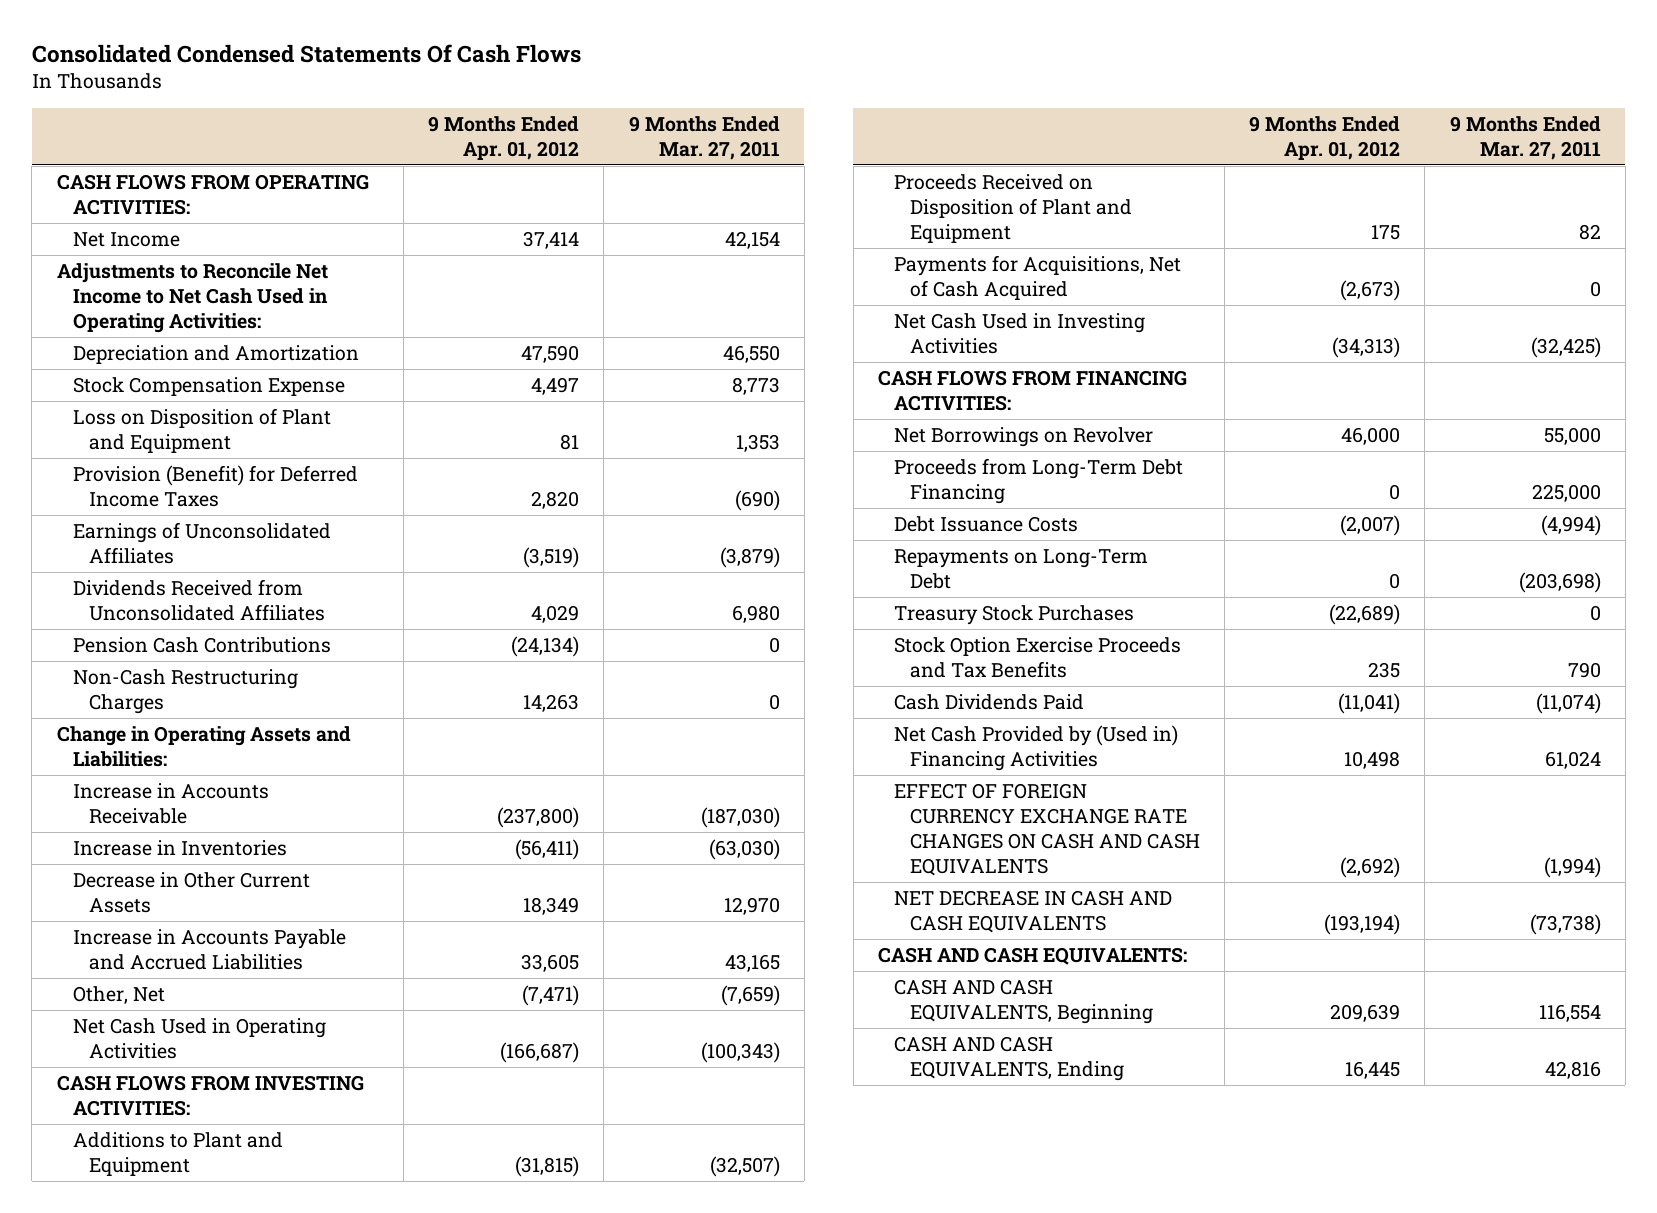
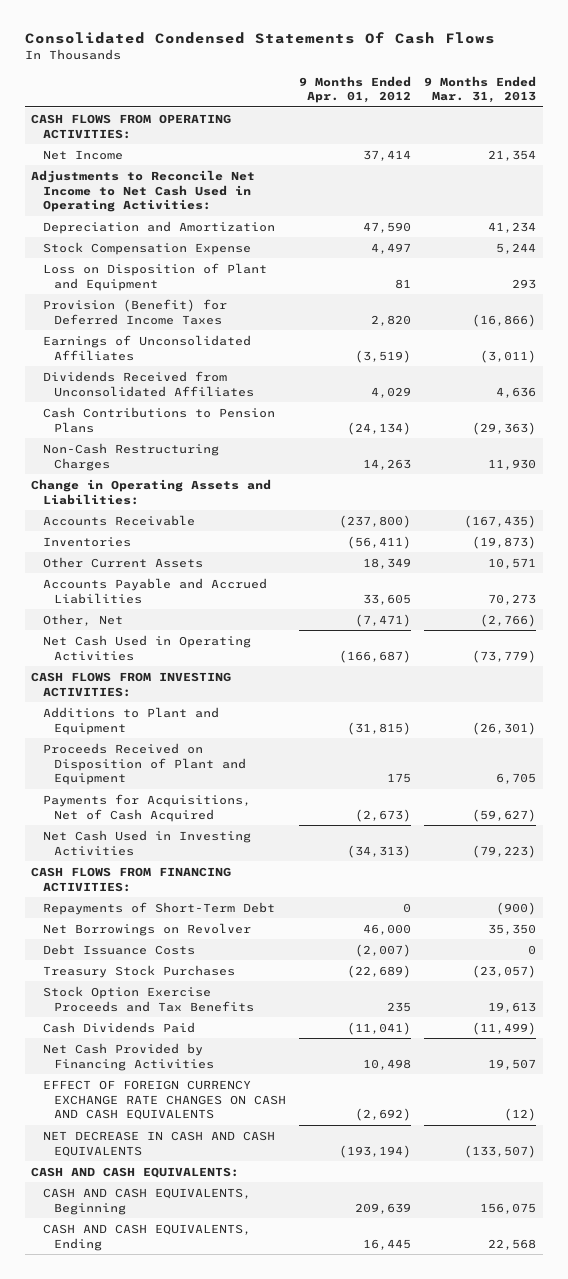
- | 9 Months Ended Apr. 01, 2012 | 9 Months Ended Mar. 27, 2011
+ | 9 Months Ended Apr. 01, 2012 | 9 Months Ended Mar. 31, 2013
- Pension Cash Contributions | (24,134) | 0
+ Cash Contributions to Pension Plans | (24,134) | (29,363)
- Increase in Accounts Receivable | (237,800) | (187,030)
- Increase in Inventories | (56,411) | (63,030)
- Decrease in Other Current Assets | 18,349 | 12,970
- Increase in Accounts Payable and Accrued Liabilities | 33,605 | 43,165
+ Accounts Receivable | (237,800) | (167,435)
+ Inventories | (56,411) | (19,873)
+ Other Current Assets | 18,349 | 10,571
+ Accounts Payable and Accrued Liabilities | 33,605 | 70,273
+ Repayments of Short-Term Debt | 0 | (900)
- Proceeds from Long-Term Debt Financing | 0 | 225,000
- Repayments on Long-Term Debt | 0 | (203,698)
- Net Cash Provided by (Used in) Financing Activities | 10,498 | 61,024
+ Net Cash Provided by Financing Activities | 10,498 | 19,507

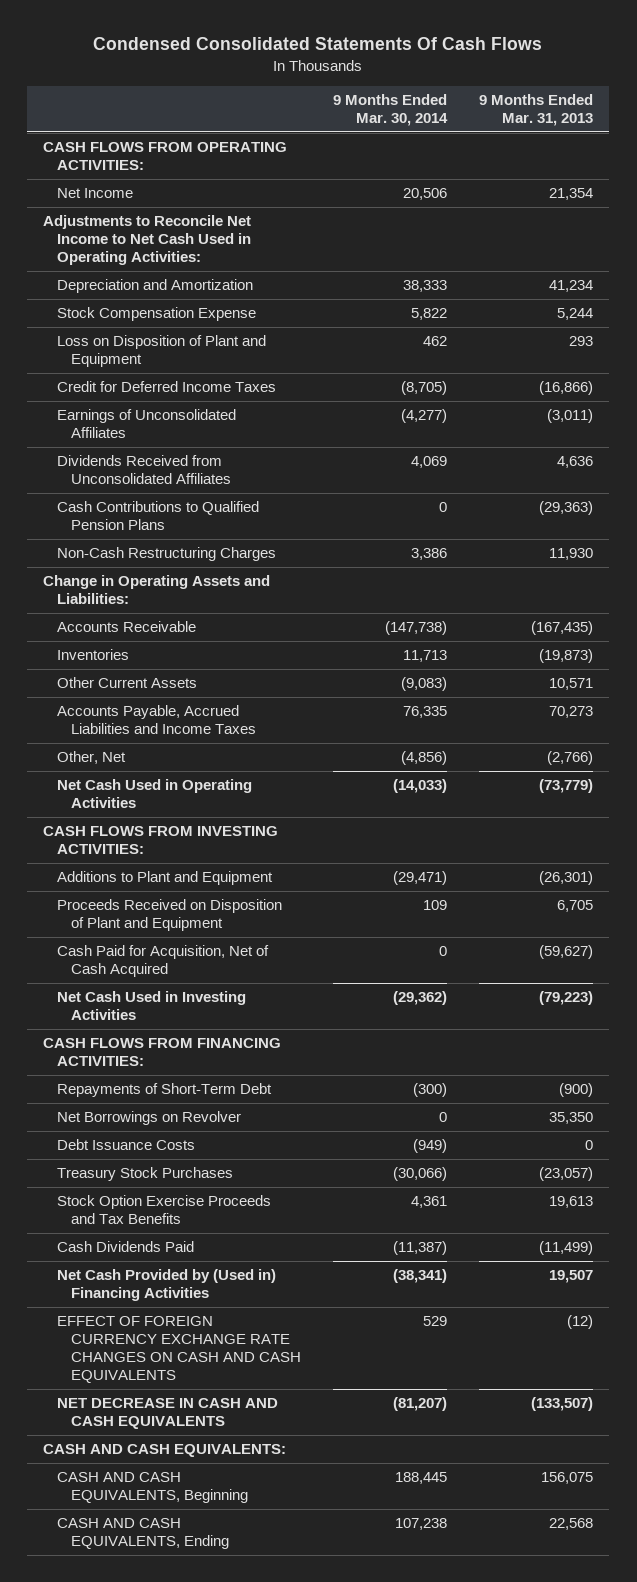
- Consolidated Condensed Statements Of Cash Flows
+ Condensed Consolidated Statements Of Cash Flows
- | 9 Months Ended Apr. 01, 2012 | 9 Months Ended Mar. 31, 2013
+ | 9 Months Ended Mar. 30, 2014 | 9 Months Ended Mar. 31, 2013
- Provision (Benefit) for Deferred Income Taxes | 2,820 | (16,866)
+ Credit for Deferred Income Taxes | (8,705) | (16,866)
- Cash Contributions to Pension Plans | (24,134) | (29,363)
+ Cash Contributions to Qualified Pension Plans | 0 | (29,363)
- Accounts Payable and Accrued Liabilities | 33,605 | 70,273
+ Accounts Payable, Accrued Liabilities and Income Taxes | 76,335 | 70,273
- Payments for Acquisitions, Net of Cash Acquired | (2,673) | (59,627)
+ Cash Paid for Acquisition, Net of Cash Acquired | 0 | (59,627)
- Net Cash Provided by Financing Activities | 10,498 | 19,507
+ Net Cash Provided by (Used in) Financing Activities | (38,341) | 19,507

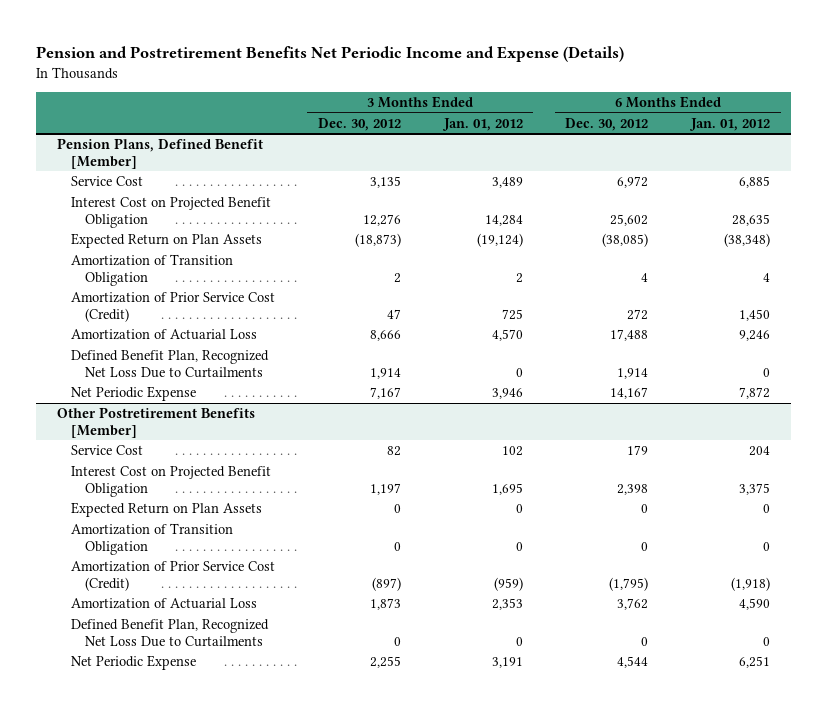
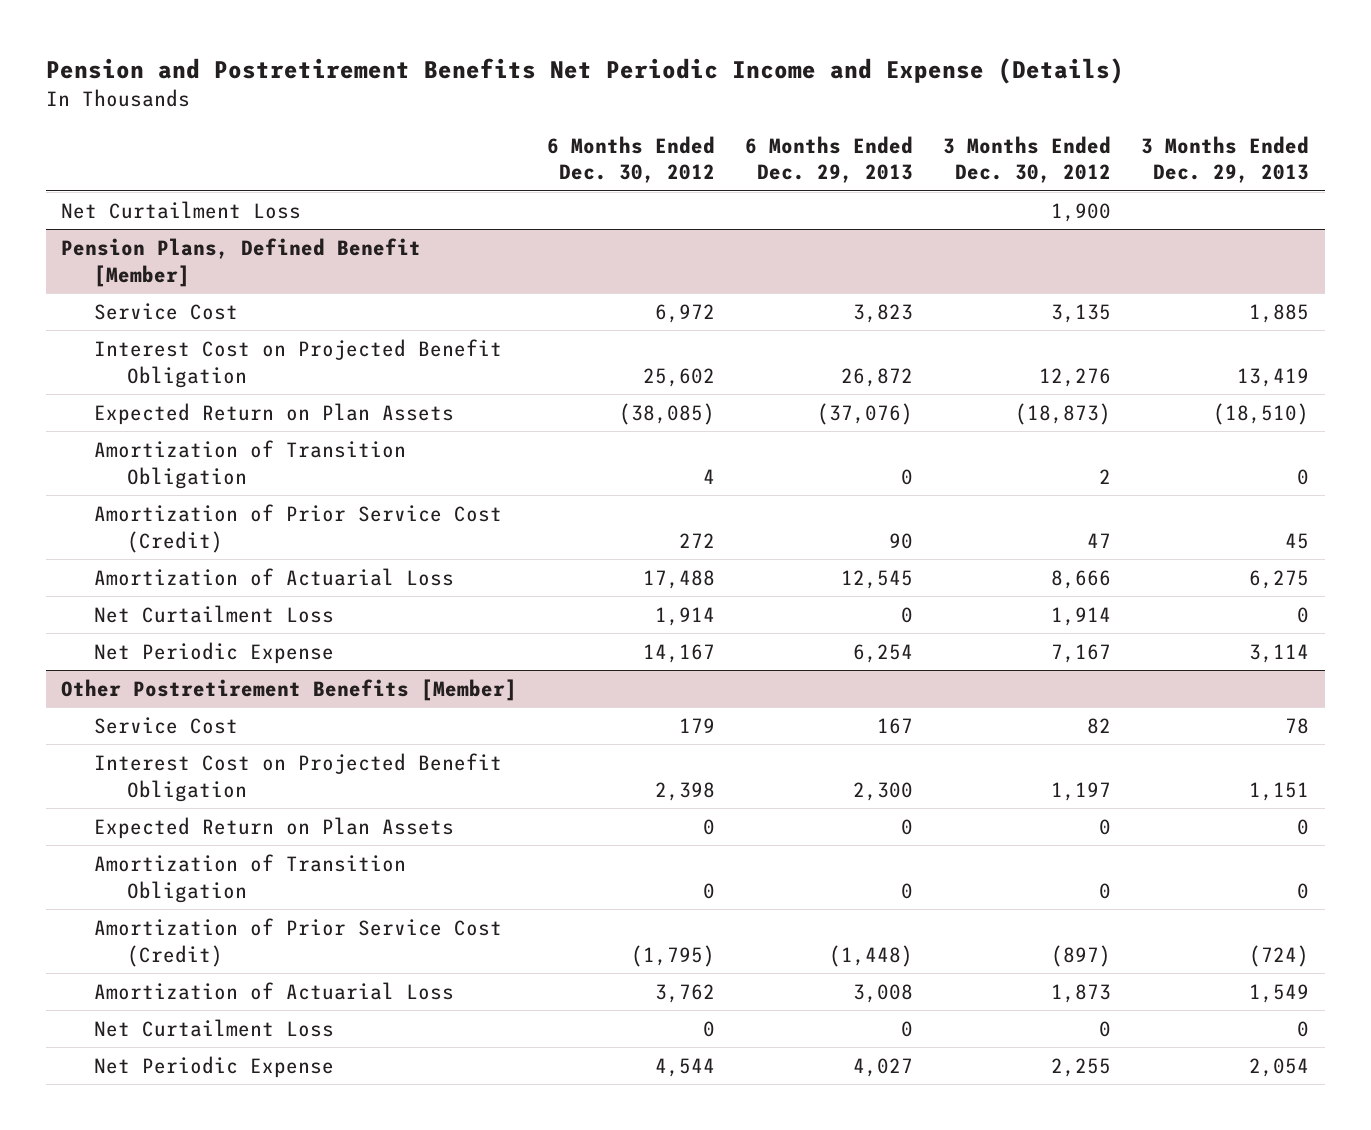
- | 3 Months Ended Dec. 30, 2012 | 3 Months Ended Jan. 01, 2012 | 6 Months Ended Dec. 30, 2012 | 6 Months Ended Jan. 01, 2012
+ | 6 Months Ended Dec. 30, 2012 | 6 Months Ended Dec. 29, 2013 | 3 Months Ended Dec. 30, 2012 | 3 Months Ended Dec. 29, 2013
+ Net Curtailment Loss | | | 1,900 |
@ Pension Plans, Defined Benefit [Member]
- Defined Benefit Plan, Recognized Net Loss Due to Curtailments | 1,914 | 0 | 1,914 | 0
+ Net Curtailment Loss | 1,914 | 0 | 1,914 | 0
@ Other Postretirement Benefits [Member]
- Defined Benefit Plan, Recognized Net Loss Due to Curtailments | 0 | 0 | 0 | 0
+ Net Curtailment Loss | 0 | 0 | 0 | 0

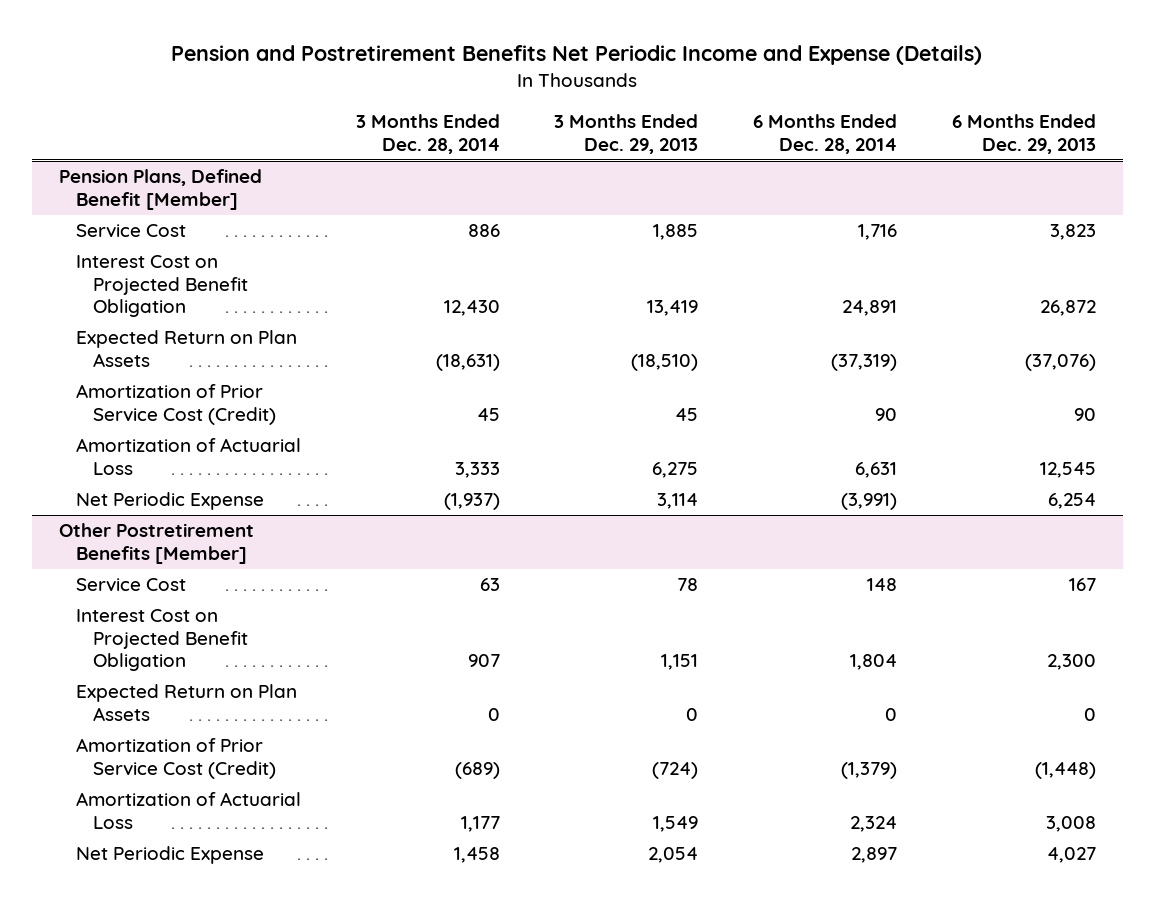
- | 6 Months Ended Dec. 30, 2012 | 6 Months Ended Dec. 29, 2013 | 3 Months Ended Dec. 30, 2012 | 3 Months Ended Dec. 29, 2013
+ | 3 Months Ended Dec. 28, 2014 | 3 Months Ended Dec. 29, 2013 | 6 Months Ended Dec. 28, 2014 | 6 Months Ended Dec. 29, 2013
- Net Curtailment Loss | | | 1,900 |
@ Pension Plans, Defined Benefit [Member]
- Amortization of Transition Obligation | 4 | 0 | 2 | 0
- Net Curtailment Loss | 1,914 | 0 | 1,914 | 0
@ Other Postretirement Benefits [Member]
- Amortization of Transition Obligation | 0 | 0 | 0 | 0
- Net Curtailment Loss | 0 | 0 | 0 | 0

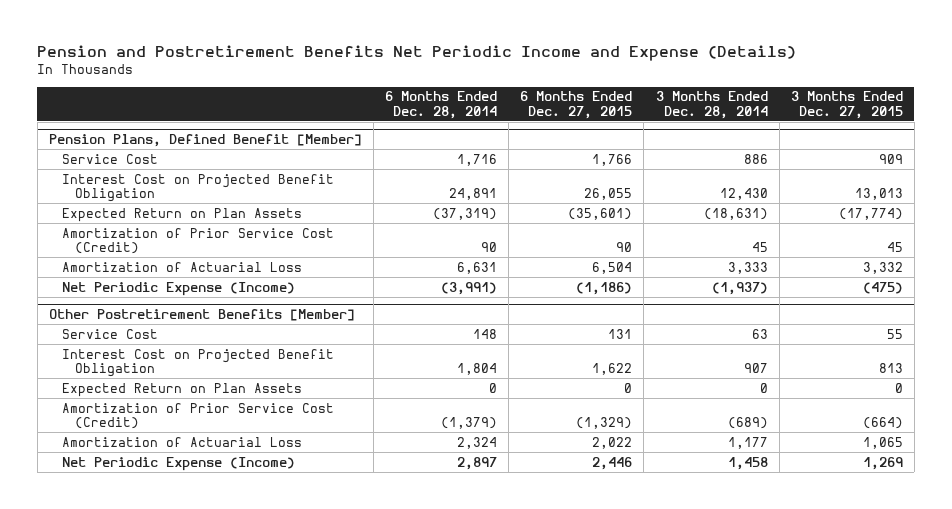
- | 3 Months Ended Dec. 28, 2014 | 3 Months Ended Dec. 29, 2013 | 6 Months Ended Dec. 28, 2014 | 6 Months Ended Dec. 29, 2013
+ | 6 Months Ended Dec. 28, 2014 | 6 Months Ended Dec. 27, 2015 | 3 Months Ended Dec. 28, 2014 | 3 Months Ended Dec. 27, 2015
@ Pension Plans, Defined Benefit [Member]
- Net Periodic Expense | (1,937) | 3,114 | (3,991) | 6,254
+ Net Periodic Expense (Income) | (3,991) | (1,186) | (1,937) | (475)
@ Other Postretirement Benefits [Member]
- Net Periodic Expense | 1,458 | 2,054 | 2,897 | 4,027
+ Net Periodic Expense (Income) | 2,897 | 2,446 | 1,458 | 1,269

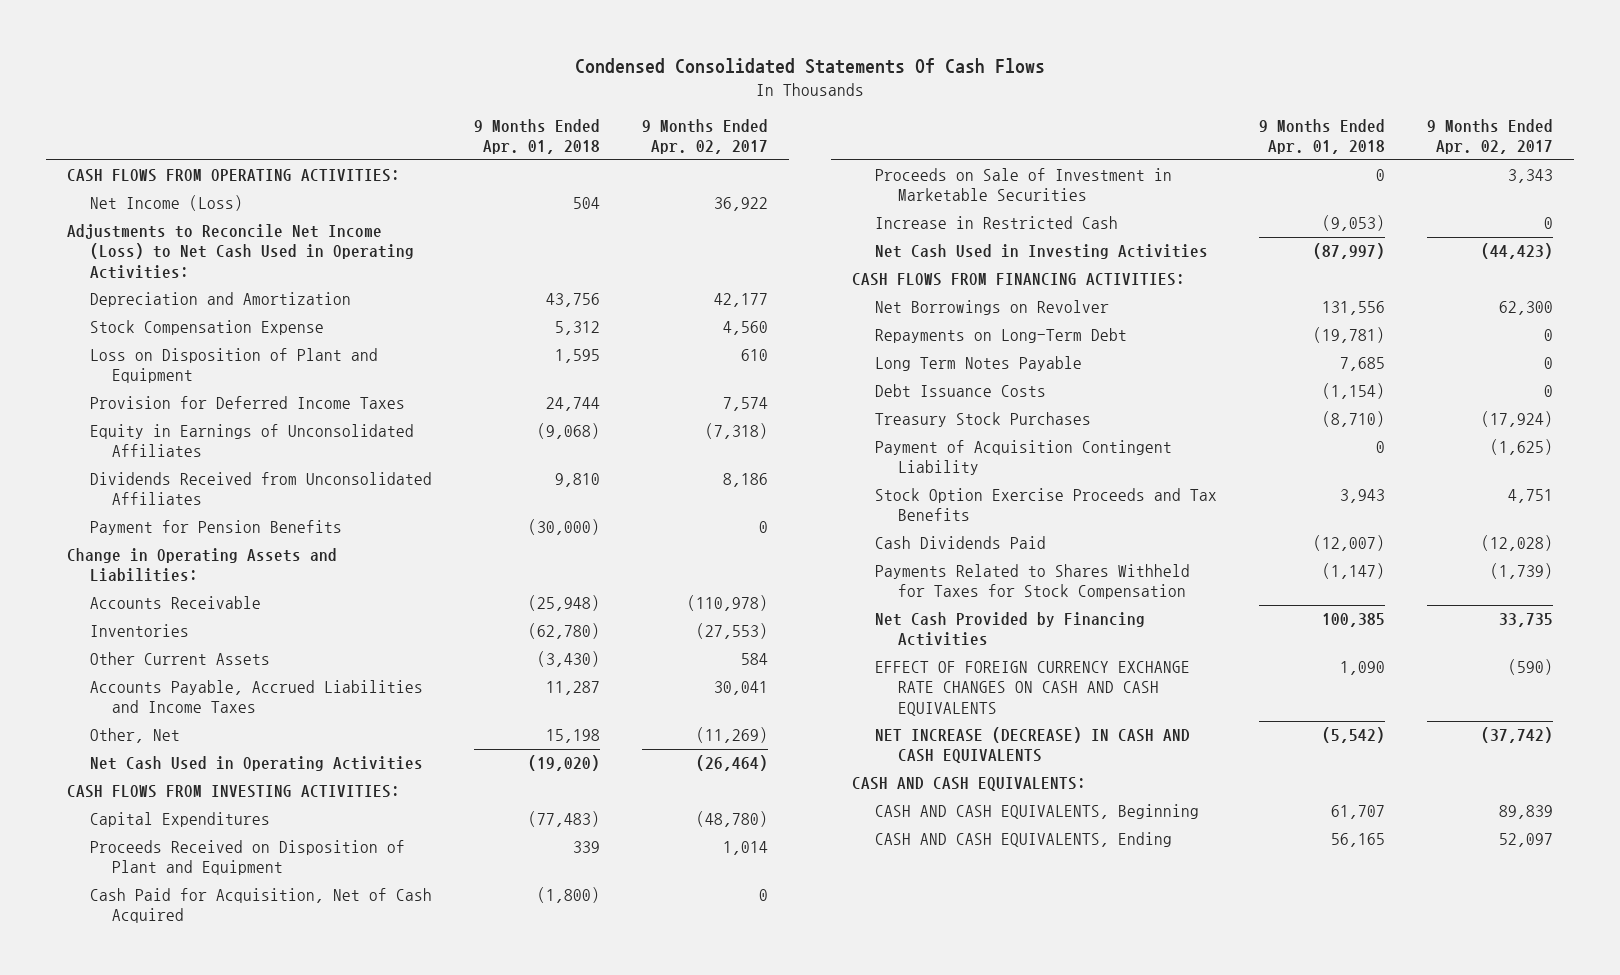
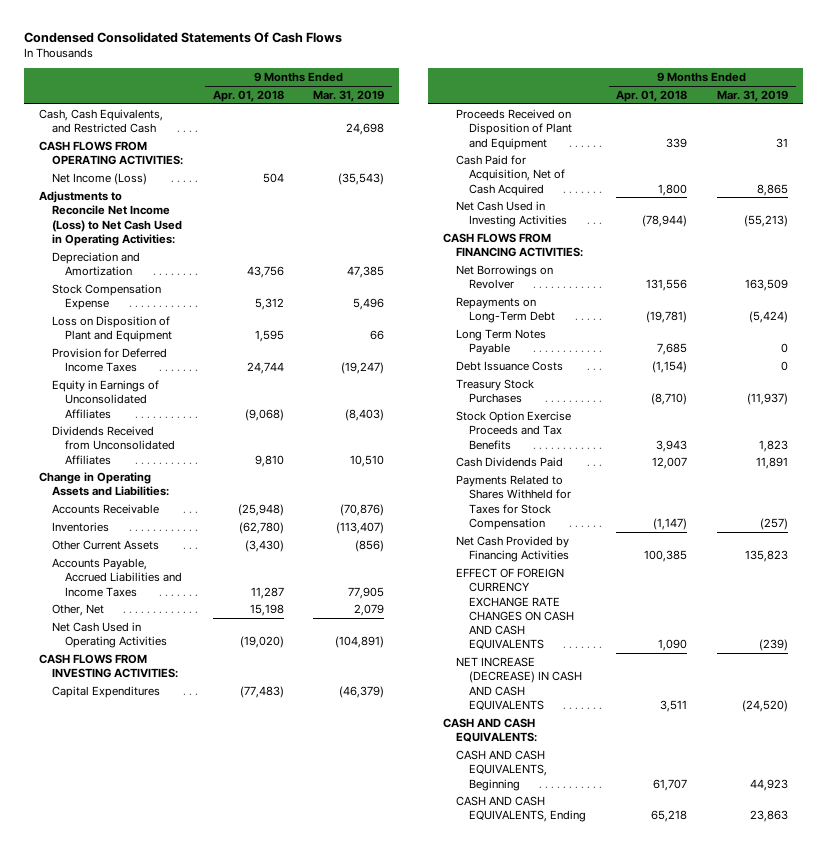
- | 9 Months Ended Apr. 01, 2018 | 9 Months Ended Apr. 02, 2017
+ | 9 Months Ended Apr. 01, 2018 | 9 Months Ended Mar. 31, 2019
+ Cash, Cash Equivalents, and Restricted Cash | | 24,698
- Payment for Pension Benefits | (30,000) | 0
- Cash Paid for Acquisition, Net of Cash Acquired | (1,800) | 0
- Proceeds on Sale of Investment in Marketable Securities | 0 | 3,343
- Increase in Restricted Cash | (9,053) | 0
- Net Cash Used in Investing Activities | (87,997) | (44,423)
+ Cash Paid for Acquisition, Net of Cash Acquired | 1,800 | 8,865
+ Net Cash Used in Investing Activities | (78,944) | (55,213)
- Payment of Acquisition Contingent Liability | 0 | (1,625)
- Cash Dividends Paid | (12,007) | (12,028)
+ Cash Dividends Paid | 12,007 | 11,891
- NET INCREASE (DECREASE) IN CASH AND CASH EQUIVALENTS | (5,542) | (37,742)
+ NET INCREASE (DECREASE) IN CASH AND CASH EQUIVALENTS | 3,511 | (24,520)
- CASH AND CASH EQUIVALENTS, Ending | 56,165 | 52,097
+ CASH AND CASH EQUIVALENTS, Ending | 65,218 | 23,863

